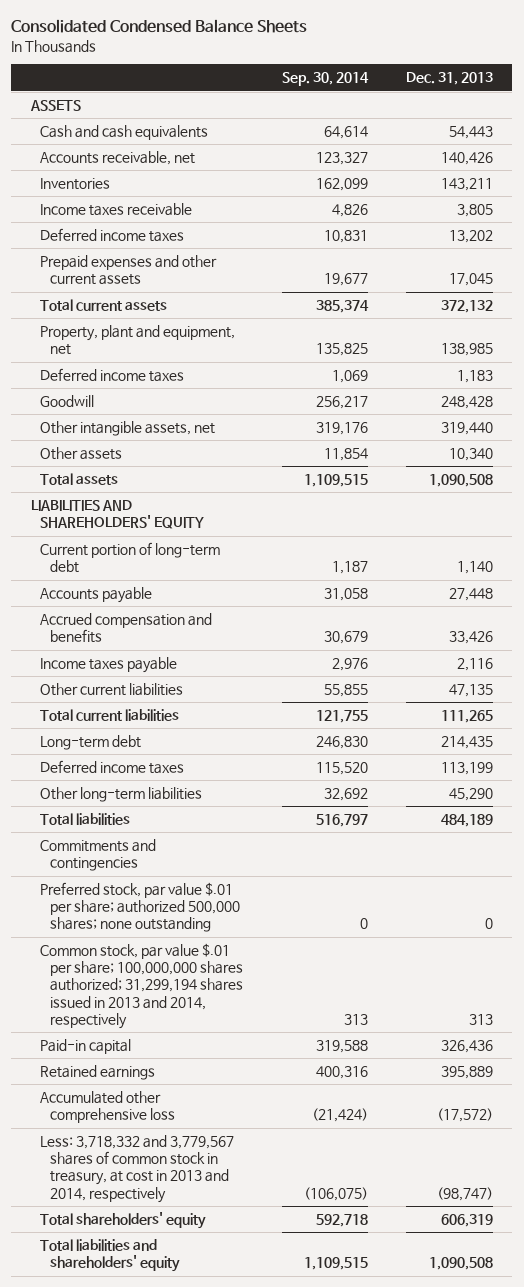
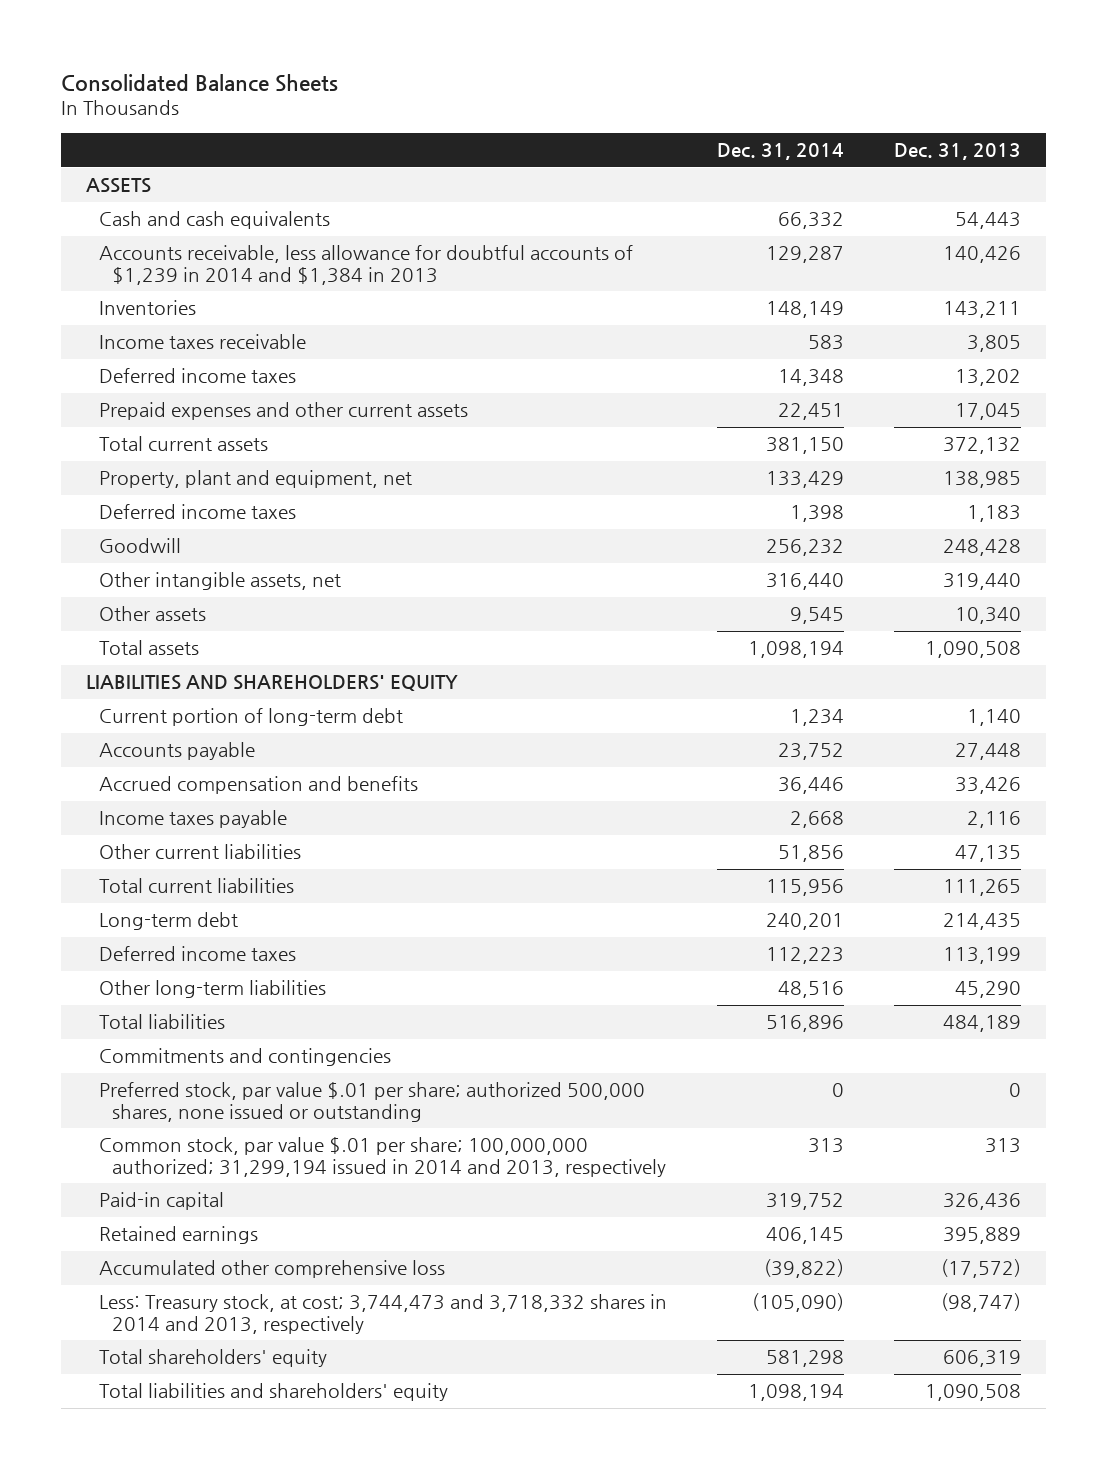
- Consolidated Condensed Balance Sheets
+ Consolidated Balance Sheets
- | Sep. 30, 2014 | Dec. 31, 2013
+ | Dec. 31, 2014 | Dec. 31, 2013
- Accounts receivable, net | 123,327 | 140,426
+ Accounts receivable, less allowance for doubtful accounts of $1,239 in 2014 and $1,384 in 2013 | 129,287 | 140,426
- Preferred stock, par value $.01 per share; authorized 500,000 shares; none outstanding | 0 | 0
- Common stock, par value $.01 per share; 100,000,000 shares authorized; 31,299,194 shares issued in 2013 and 2014, respectively | 313 | 313
+ Preferred stock, par value $.01 per share; authorized 500,000 shares, none issued or outstanding | 0 | 0
+ Common stock, par value $.01 per share; 100,000,000 authorized; 31,299,194 issued in 2014 and 2013, respectively | 313 | 313
- Less: 3,718,332 and 3,779,567 shares of common stock in treasury, at cost in 2013 and 2014, respectively | (106,075) | (98,747)
+ Less: Treasury stock, at cost; 3,744,473 and 3,718,332 shares in 2014 and 2013, respectively | (105,090) | (98,747)

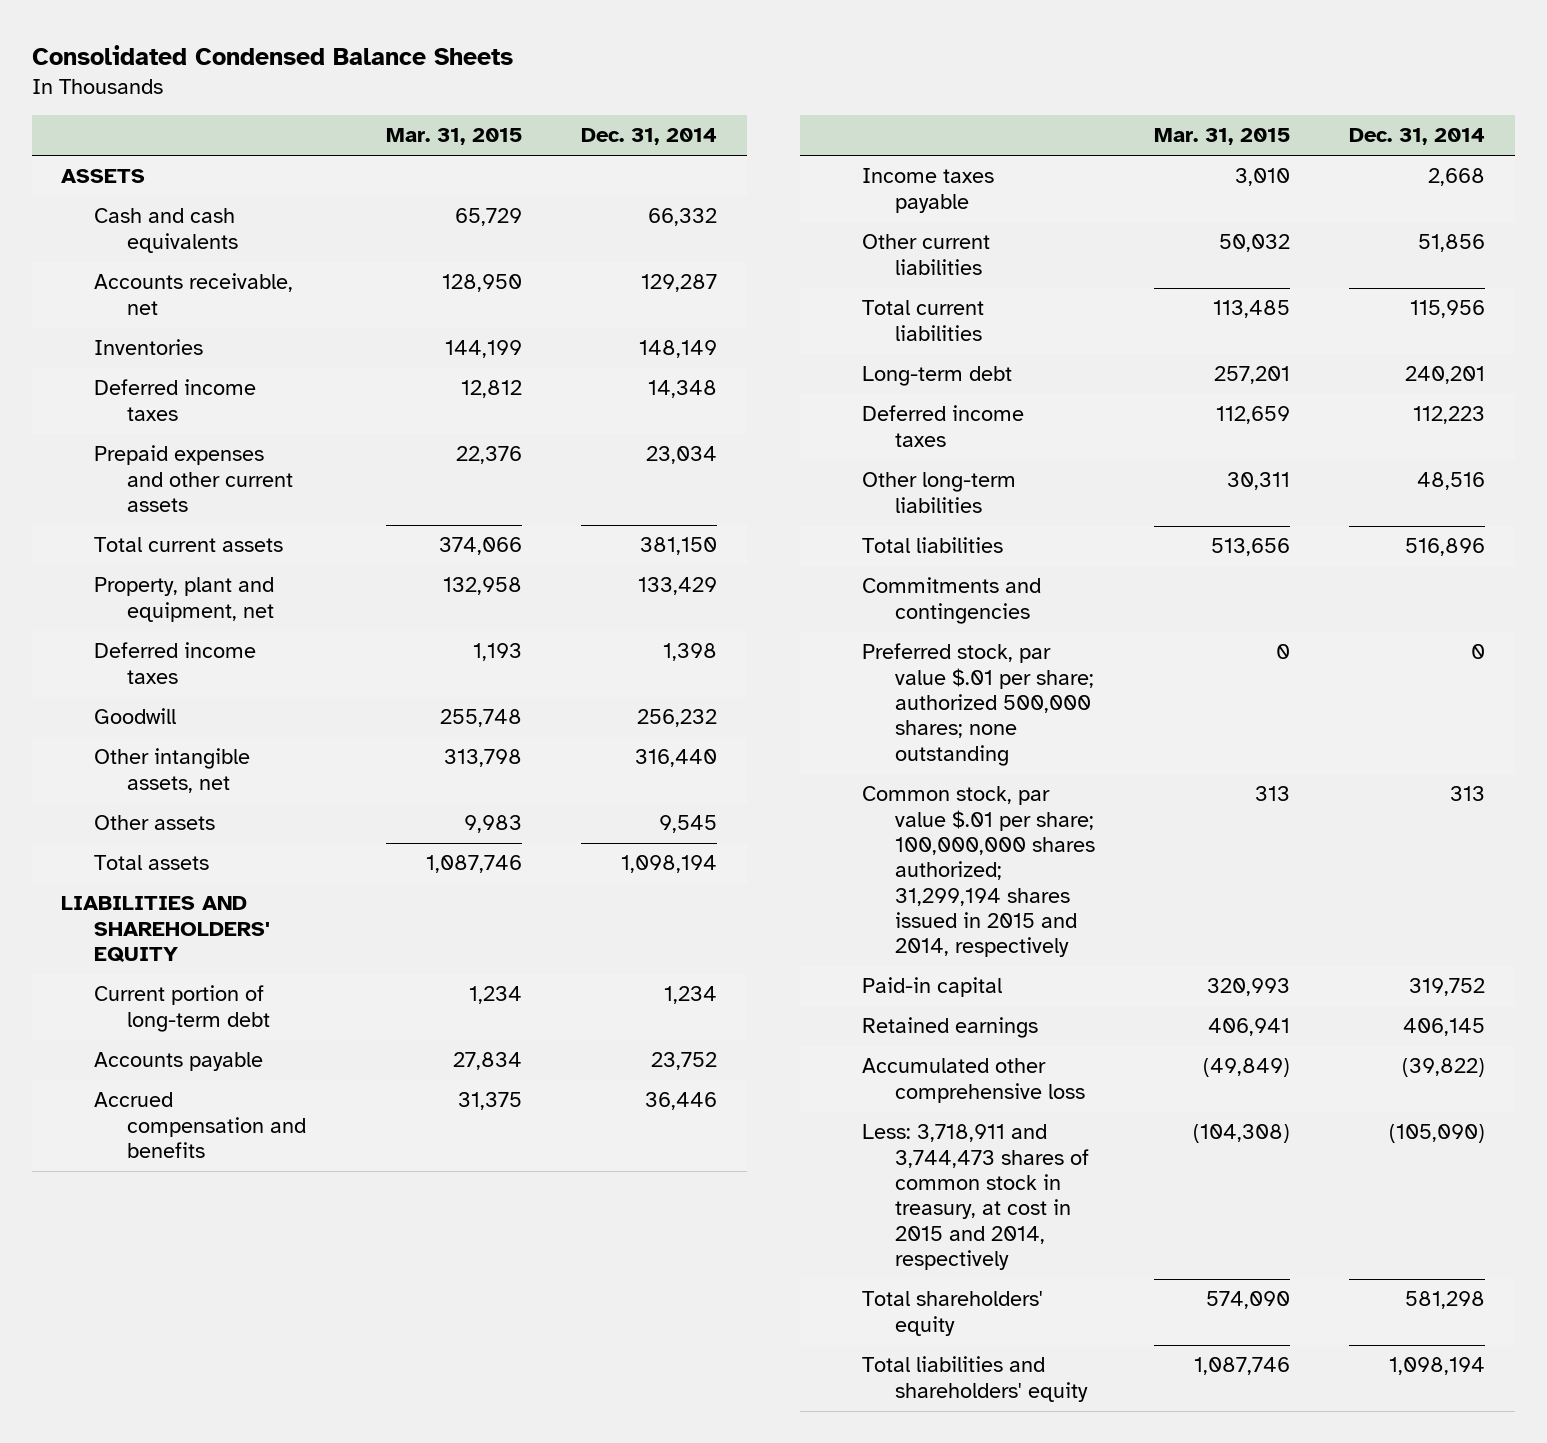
- Consolidated Balance Sheets
+ Consolidated Condensed Balance Sheets
- | Dec. 31, 2014 | Dec. 31, 2013
+ | Mar. 31, 2015 | Dec. 31, 2014
- Accounts receivable, less allowance for doubtful accounts of $1,239 in 2014 and $1,384 in 2013 | 129,287 | 140,426
+ Accounts receivable, net | 128,950 | 129,287
- Income taxes receivable | 583 | 3,805
- Prepaid expenses and other current assets | 22,451 | 17,045
+ Prepaid expenses and other current assets | 22,376 | 23,034
- Preferred stock, par value $.01 per share; authorized 500,000 shares, none issued or outstanding | 0 | 0
- Common stock, par value $.01 per share; 100,000,000 authorized; 31,299,194 issued in 2014 and 2013, respectively | 313 | 313
+ Preferred stock, par value $.01 per share; authorized 500,000 shares; none outstanding | 0 | 0
+ Common stock, par value $.01 per share; 100,000,000 shares authorized; 31,299,194 shares issued in 2015 and 2014, respectively | 313 | 313
- Less: Treasury stock, at cost; 3,744,473 and 3,718,332 shares in 2014 and 2013, respectively | (105,090) | (98,747)
+ Less: 3,718,911 and 3,744,473 shares of common stock in treasury, at cost in 2015 and 2014, respectively | (104,308) | (105,090)

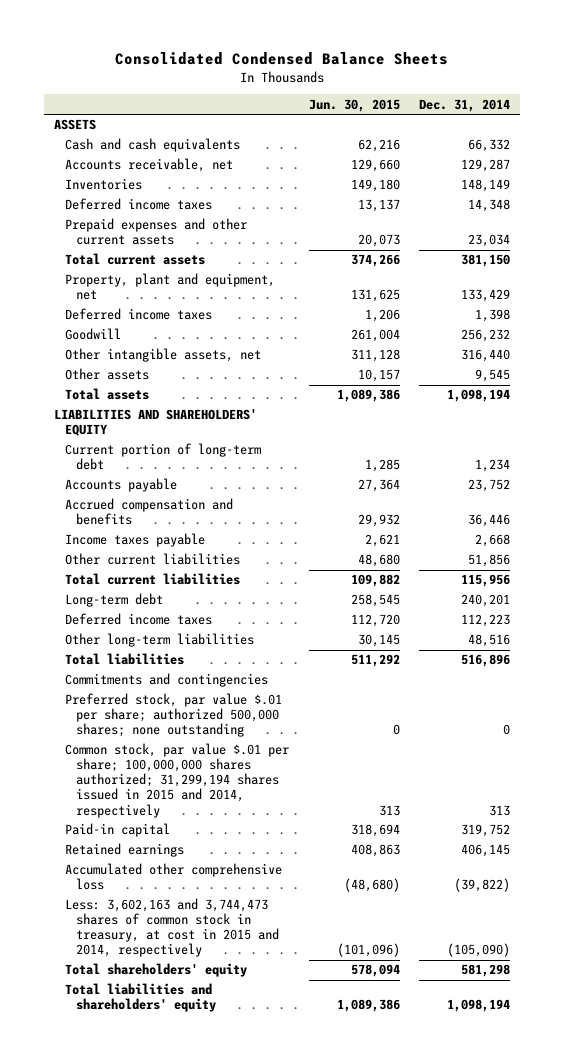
- | Mar. 31, 2015 | Dec. 31, 2014
+ | Jun. 30, 2015 | Dec. 31, 2014
- Less: 3,718,911 and 3,744,473 shares of common stock in treasury, at cost in 2015 and 2014, respectively | (104,308) | (105,090)
+ Less: 3,602,163 and 3,744,473 shares of common stock in treasury, at cost in 2015 and 2014, respectively | (101,096) | (105,090)

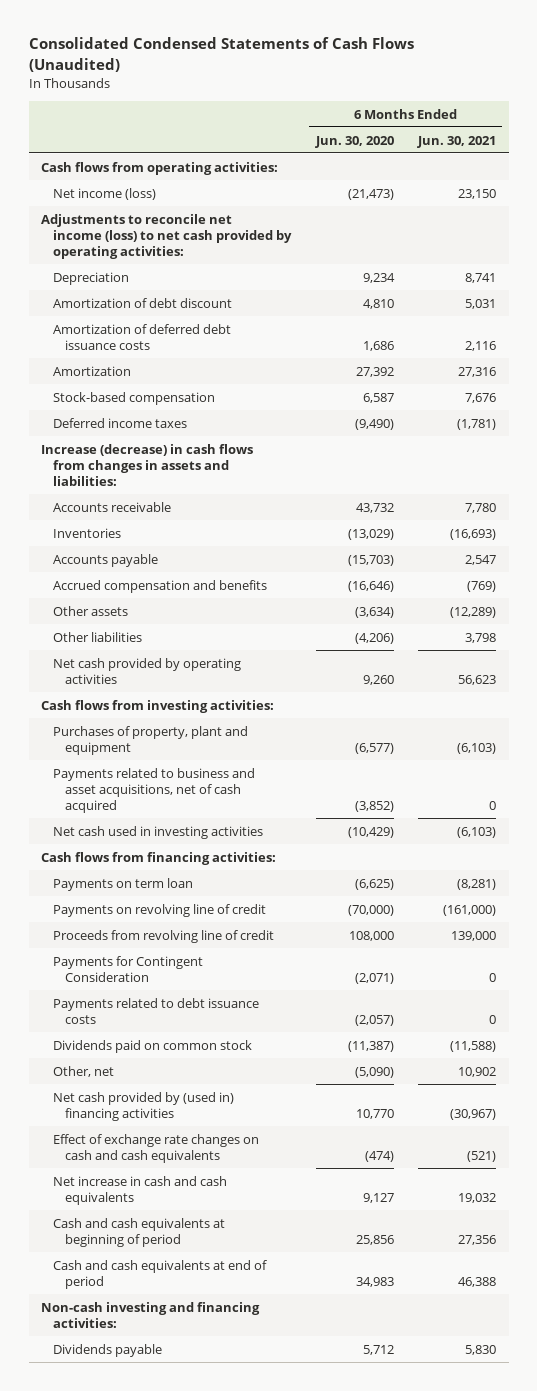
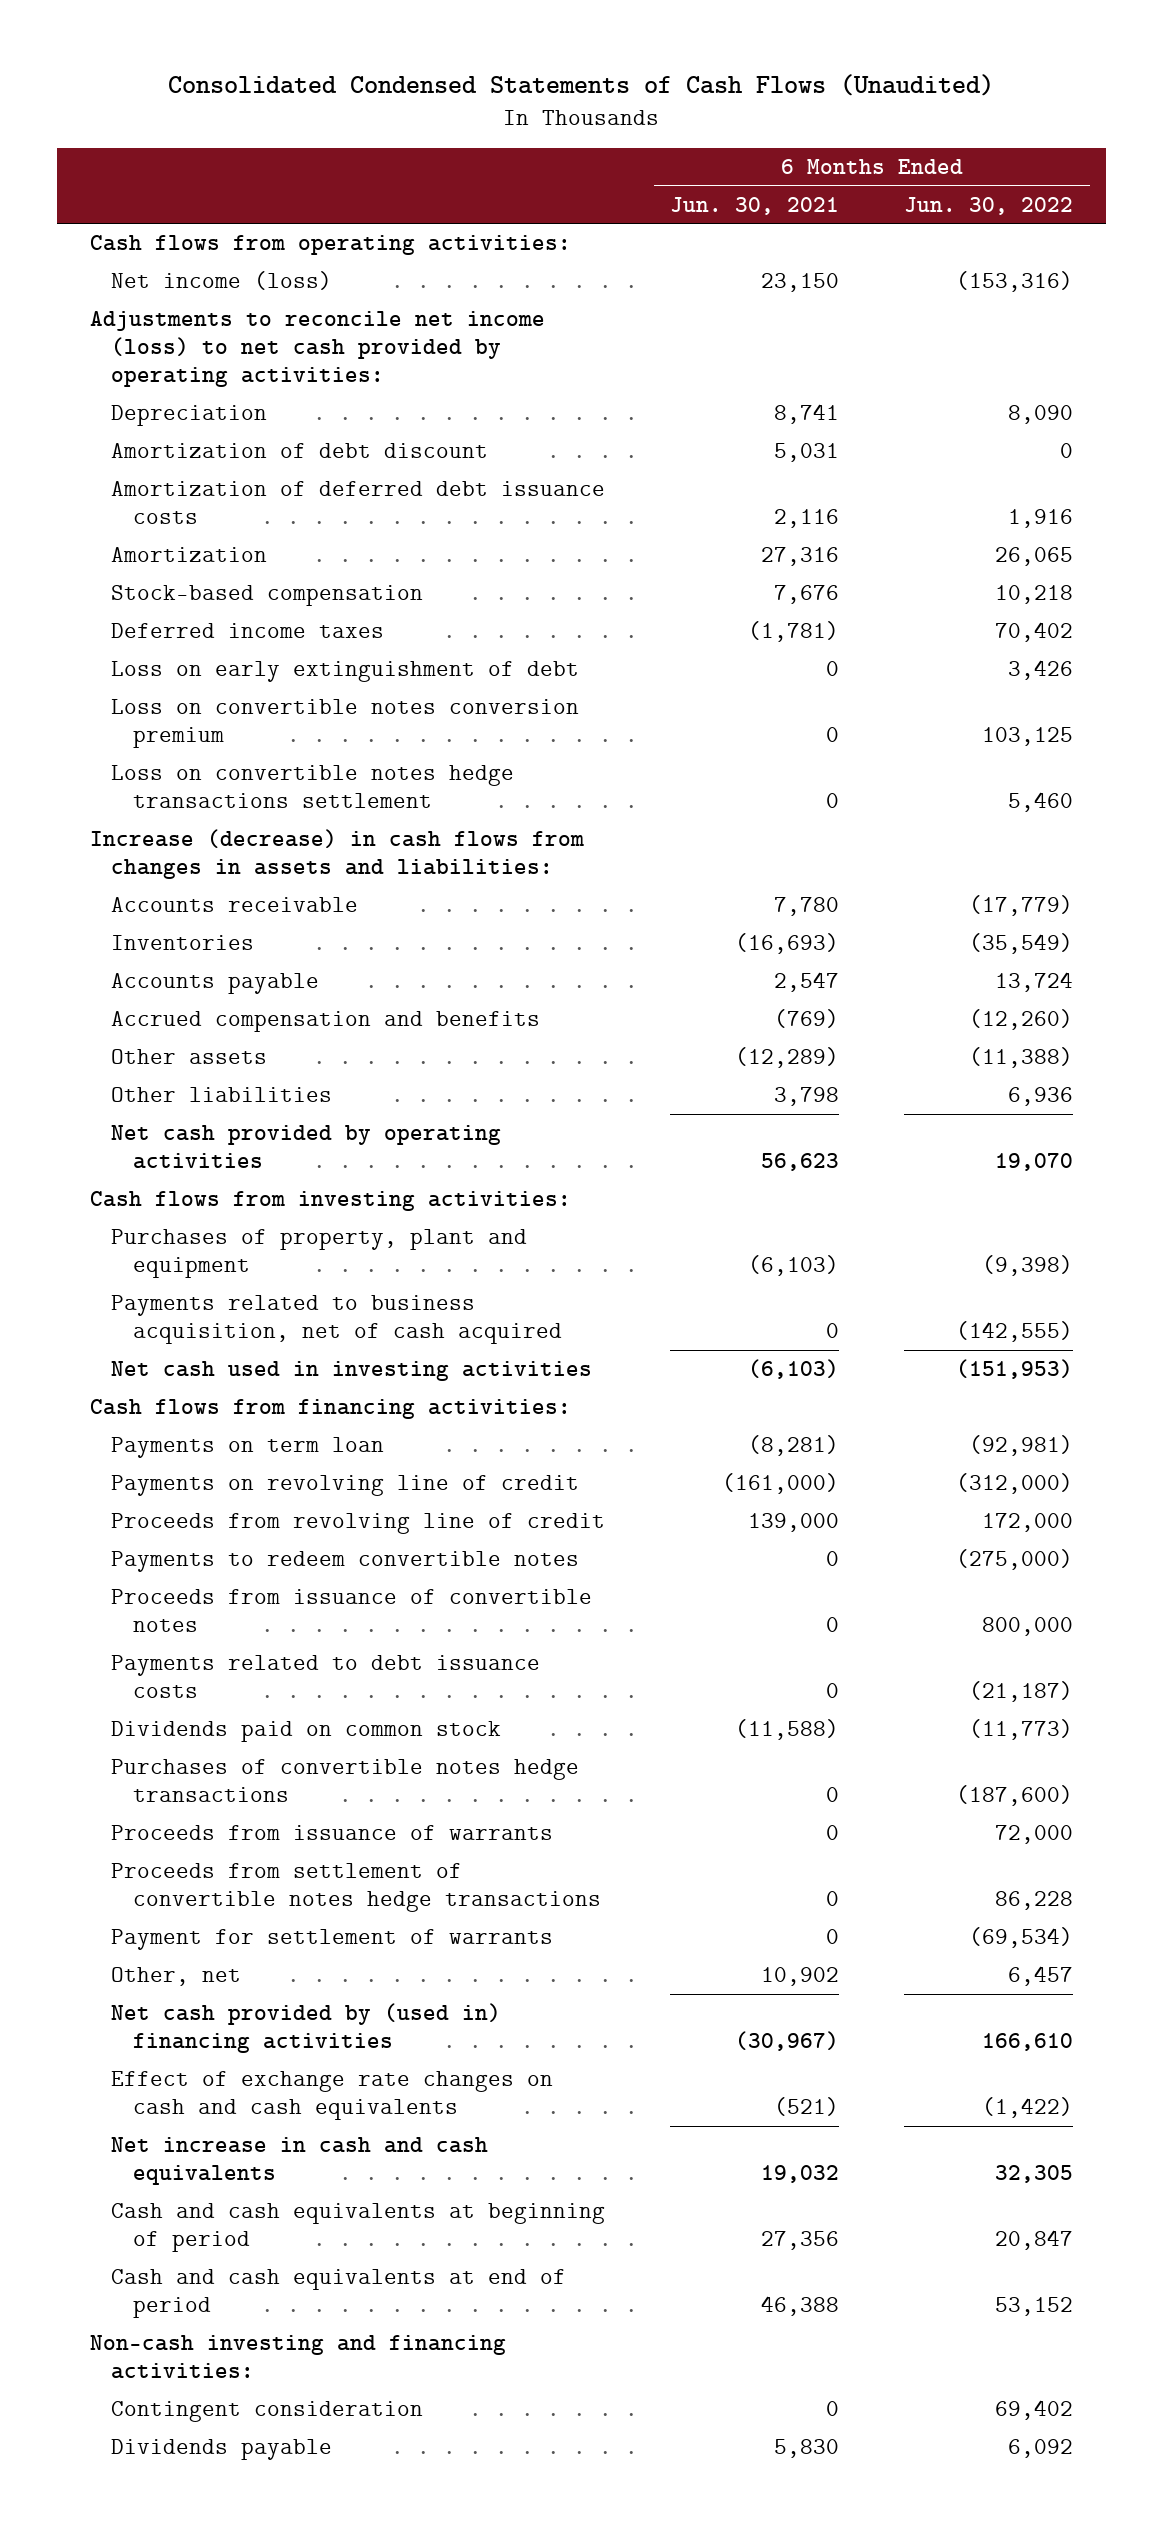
- | 6 Months Ended Jun. 30, 2020 | 6 Months Ended Jun. 30, 2021
+ | 6 Months Ended Jun. 30, 2021 | 6 Months Ended Jun. 30, 2022
+ Loss on early extinguishment of debt | 0 | 3,426
+ Loss on convertible notes conversion premium | 0 | 103,125
+ Loss on convertible notes hedge transactions settlement | 0 | 5,460
- Payments related to business and asset acquisitions, net of cash acquired | (3,852) | 0
+ Payments related to business acquisition, net of cash acquired | 0 | (142,555)
- Payments for Contingent Consideration | (2,071) | 0
+ Payments to redeem convertible notes | 0 | (275,000)
+ Proceeds from issuance of convertible notes | 0 | 800,000
+ Purchases of convertible notes hedge transactions | 0 | (187,600)
+ Proceeds from issuance of warrants | 0 | 72,000
+ Proceeds from settlement of convertible notes hedge transactions | 0 | 86,228
+ Payment for settlement of warrants | 0 | (69,534)
+ Contingent consideration | 0 | 69,402

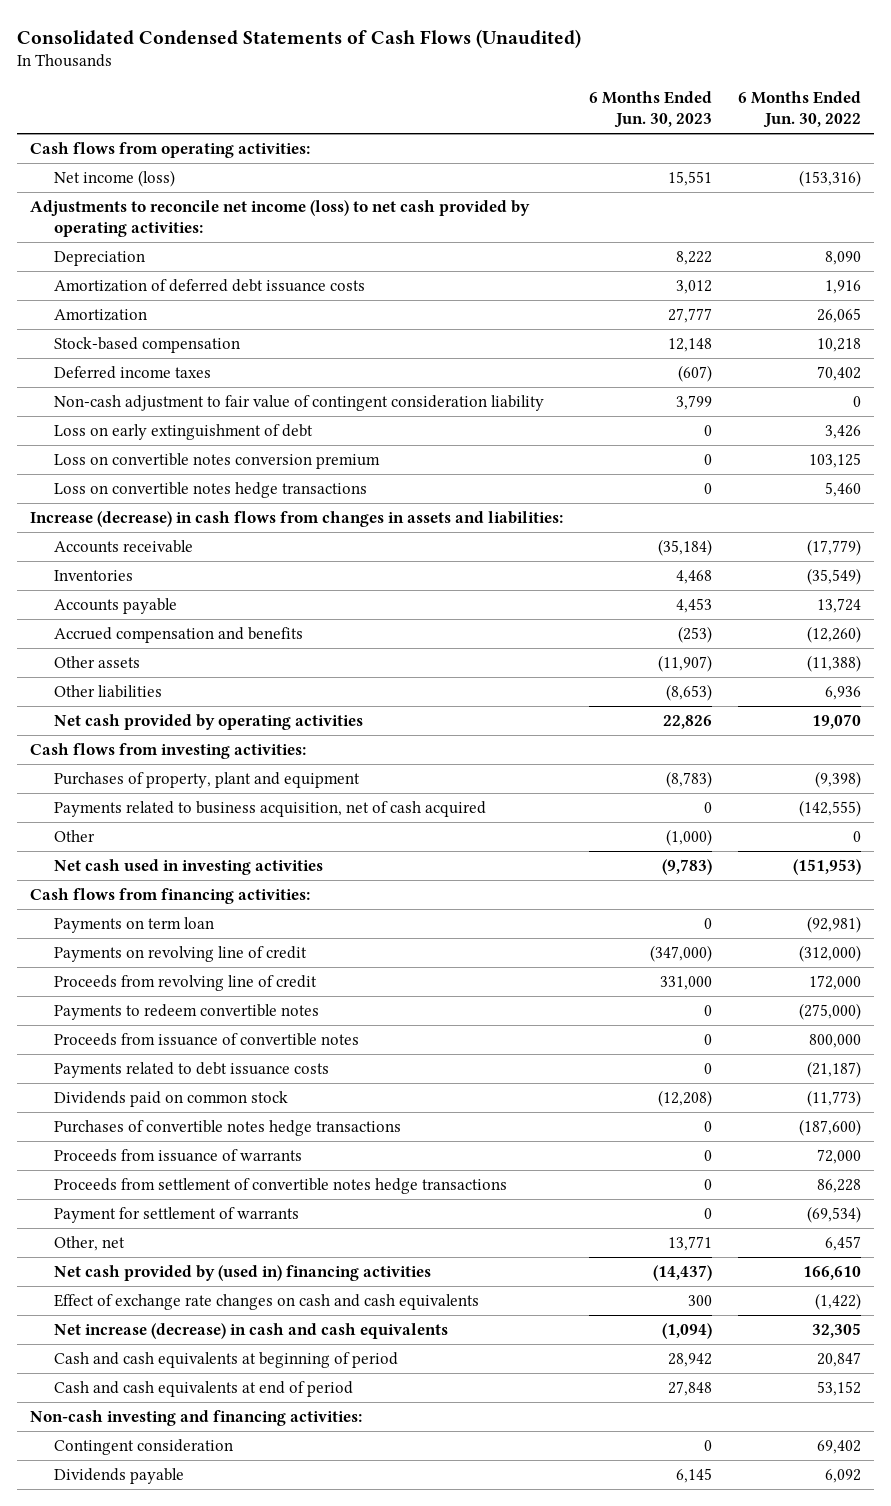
- | 6 Months Ended Jun. 30, 2021 | 6 Months Ended Jun. 30, 2022
+ | 6 Months Ended Jun. 30, 2023 | 6 Months Ended Jun. 30, 2022
- Amortization of debt discount | 5,031 | 0
+ Non-cash adjustment to fair value of contingent consideration liability | 3,799 | 0
- Loss on convertible notes hedge transactions settlement | 0 | 5,460
+ Loss on convertible notes hedge transactions | 0 | 5,460
+ Other | (1,000) | 0
- Net increase in cash and cash equivalents | 19,032 | 32,305
+ Net increase (decrease) in cash and cash equivalents | (1,094) | 32,305

